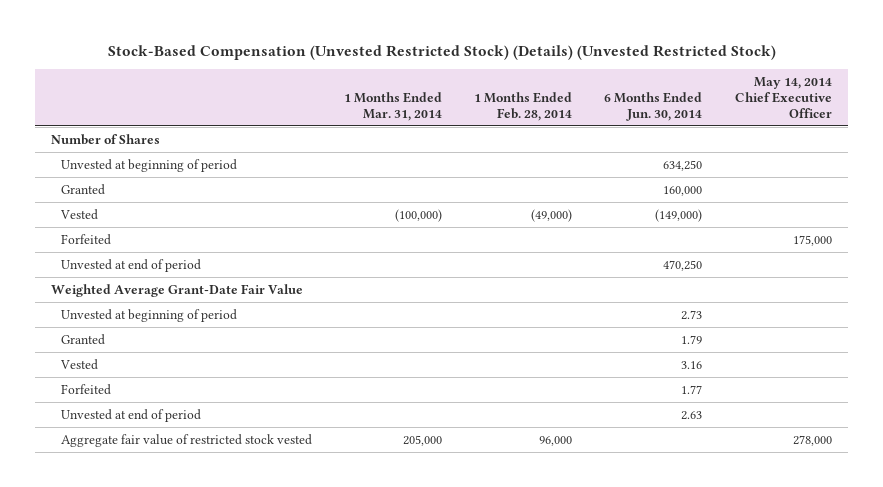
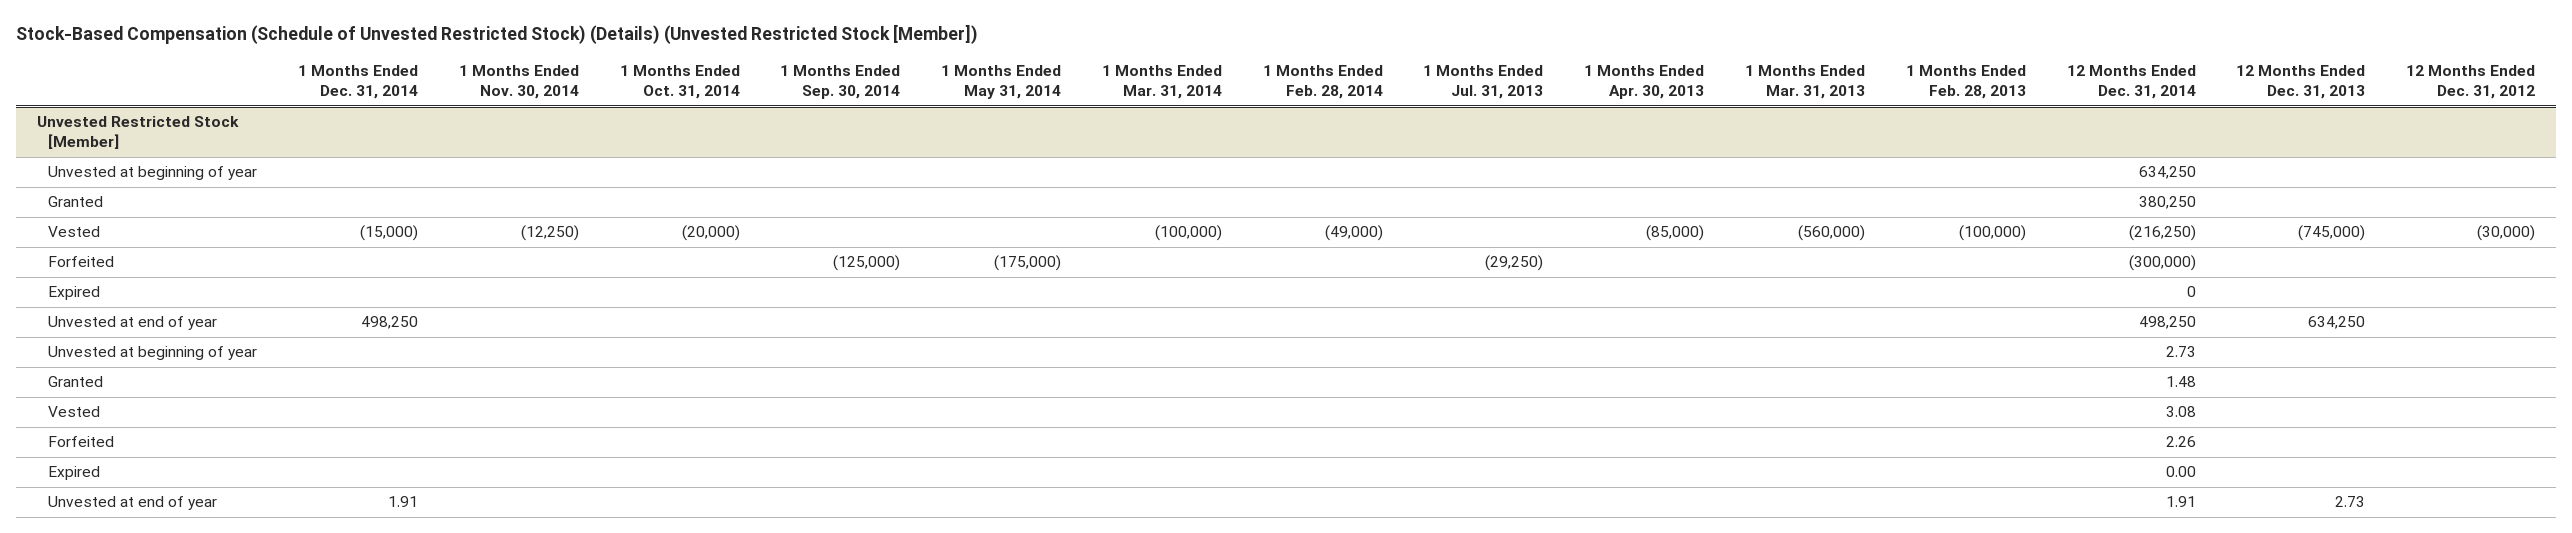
- Stock-Based Compensation (Unvested Restricted Stock) (Details) (Unvested Restricted Stock)
+ Stock-Based Compensation (Schedule of Unvested Restricted Stock) (Details) (Unvested Restricted Stock [Member])
- | 1 Months Ended Mar. 31, 2014 | 1 Months Ended Feb. 28, 2014 | 6 Months Ended Jun. 30, 2014 | May 14, 2014 Chief Executive Officer
+ | 1 Months Ended Dec. 31, 2014 | 1 Months Ended Nov. 30, 2014 | 1 Months Ended Oct. 31, 2014 | 1 Months Ended Sep. 30, 2014 | 1 Months Ended May 31, 2014 | 1 Months Ended Mar. 31, 2014 | 1 Months Ended Feb. 28, 2014 | 1 Months Ended Jul. 31, 2013 | 1 Months Ended Apr. 30, 2013 | 1 Months Ended Mar. 31, 2013 | 1 Months Ended Feb. 28, 2013 | 12 Months Ended Dec. 31, 2014 | 12 Months Ended Dec. 31, 2013 | 12 Months Ended Dec. 31, 2012
- Number of Shares
- Unvested at beginning of period | | | 634,250 |
+ Unvested Restricted Stock [Member]
+ Unvested at beginning of year | | | | | | | | | | | | 634,250 | |
- Unvested at end of period | | | 470,250 |
- Weighted Average Grant-Date Fair Value
- Unvested at beginning of period | | | 2.73 |
+ Expired | | | | | | | | | | | | 0 | |
+ Unvested at end of year | 498,250 | | | | | | | | | | | 498,250 | 634,250 |
+ Unvested at beginning of year | | | | | | | | | | | | 2.73 | |
- Unvested at end of period | | | 2.63 |
- Aggregate fair value of restricted stock vested | 205,000 | 96,000 | | 278,000
+ Expired | | | | | | | | | | | | 0.00 | |
+ Unvested at end of year | 1.91 | | | | | | | | | | | 1.91 | 2.73 |

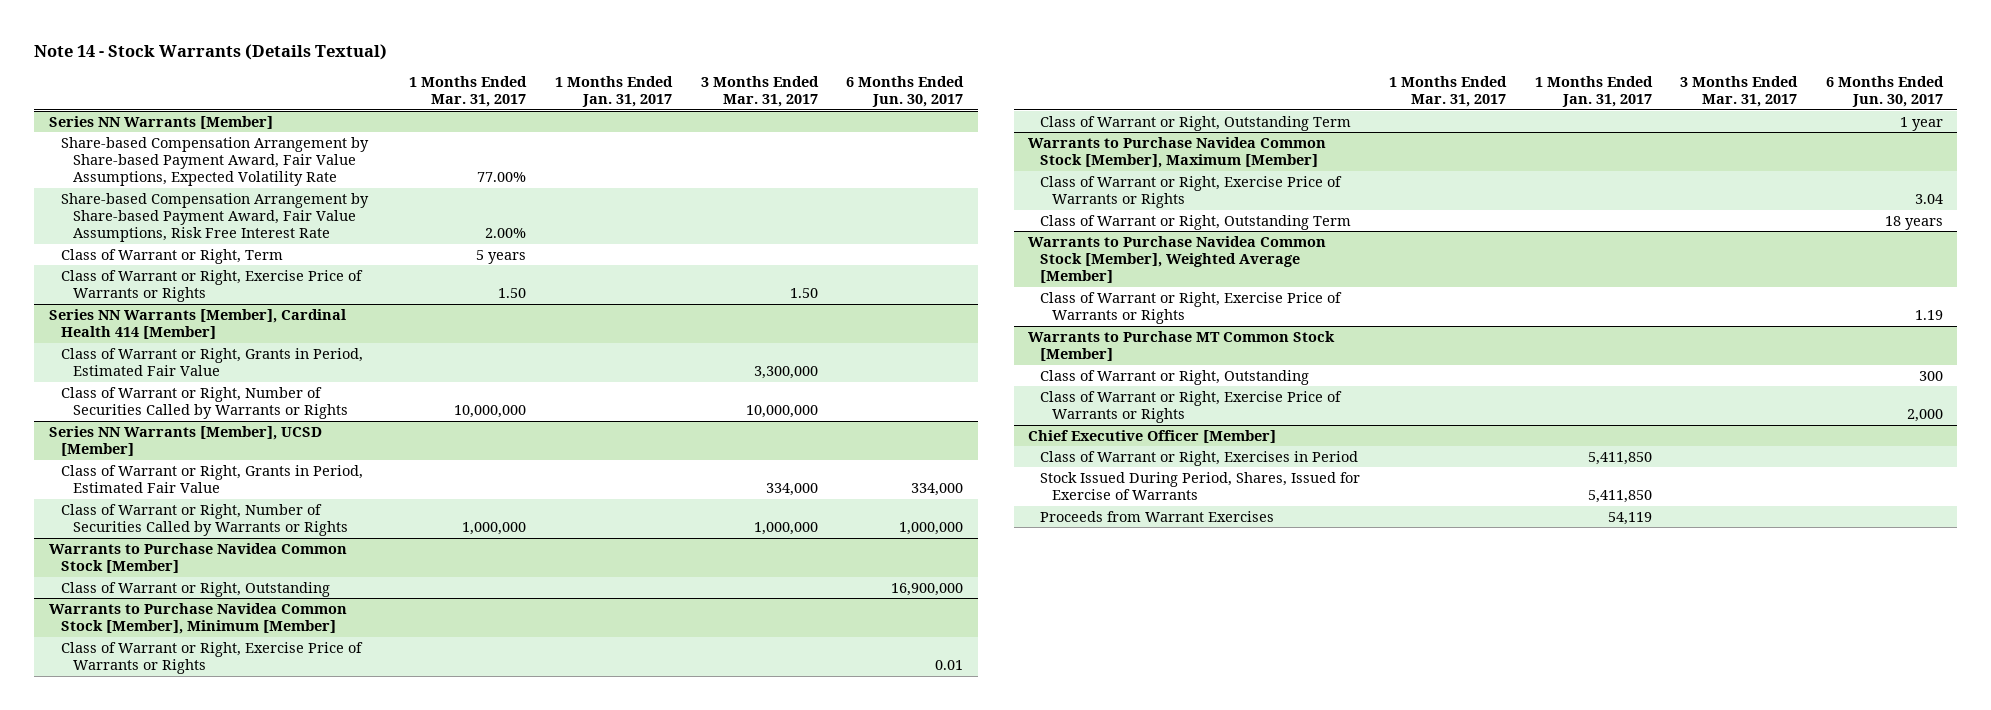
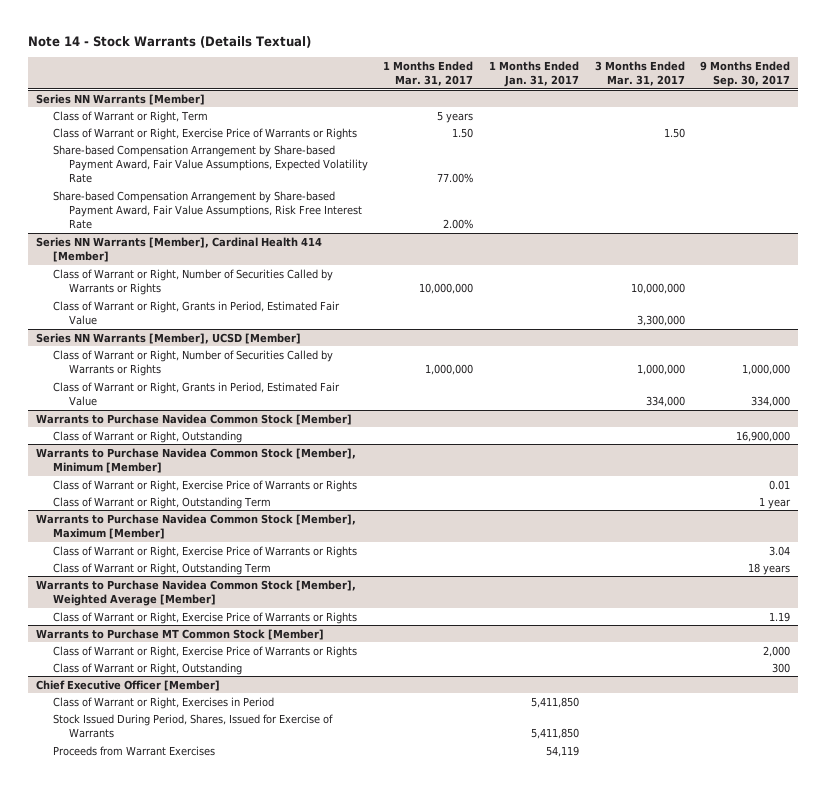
- | 1 Months Ended Mar. 31, 2017 | 1 Months Ended Jan. 31, 2017 | 3 Months Ended Mar. 31, 2017 | 6 Months Ended Jun. 30, 2017
+ | 1 Months Ended Mar. 31, 2017 | 1 Months Ended Jan. 31, 2017 | 3 Months Ended Mar. 31, 2017 | 9 Months Ended Sep. 30, 2017
@ Series NN Warrants [Member]
moved down: Share-based Compensation Arrangement by Share-based Payment Award, Fair Value Assumptions, Expected Volatility Rate | 77.00% | | |
moved down: Share-based Compensation Arrangement by Share-based Payment Award, Fair Value Assumptions, Risk Free Interest Rate | 2.00% | | |
@ Series NN Warrants [Member], Cardinal Health 414 [Member]
moved down: Class of Warrant or Right, Grants in Period, Estimated Fair Value | | | 3,300,000 |
@ Series NN Warrants [Member], UCSD [Member]
moved down: Class of Warrant or Right, Grants in Period, Estimated Fair Value | | | 334,000 | 334,000
@ Warrants to Purchase MT Common Stock [Member]
moved down: Class of Warrant or Right, Outstanding | | | | 300

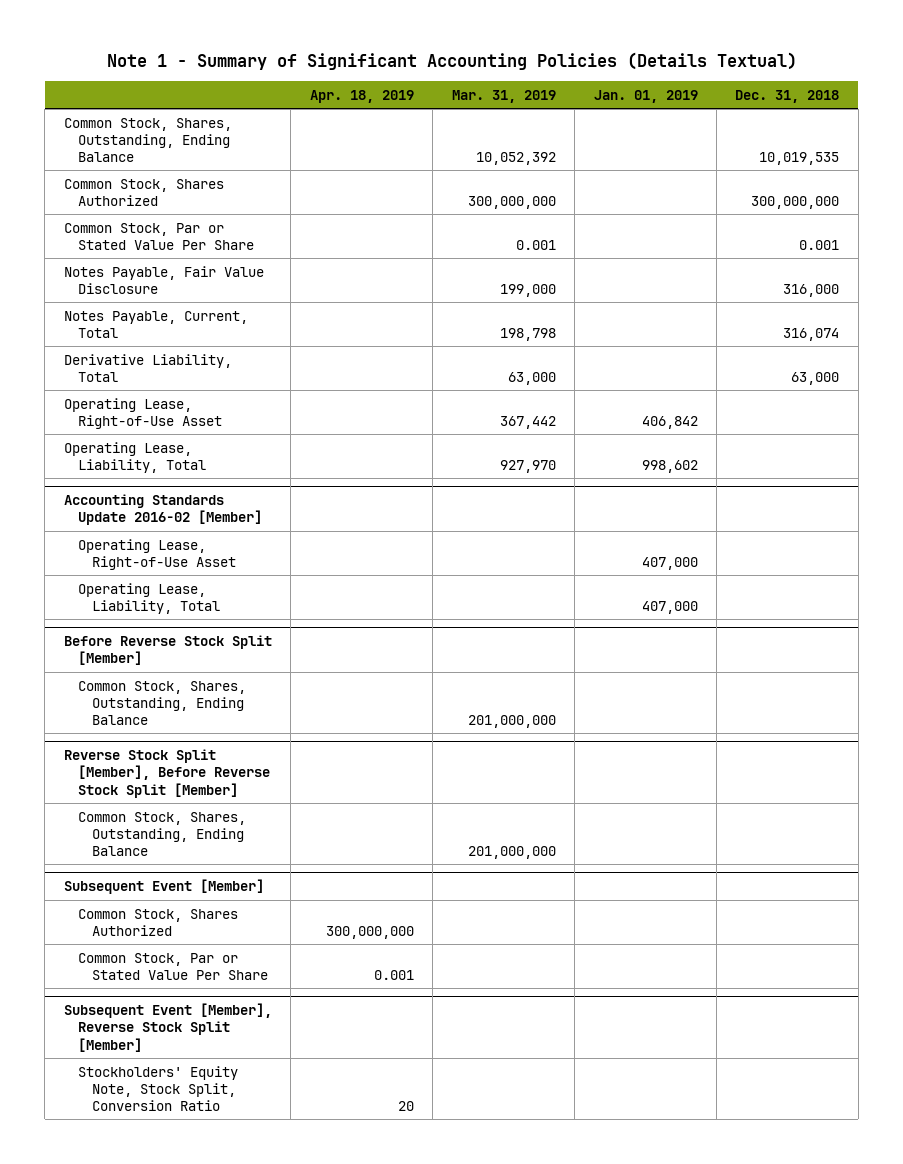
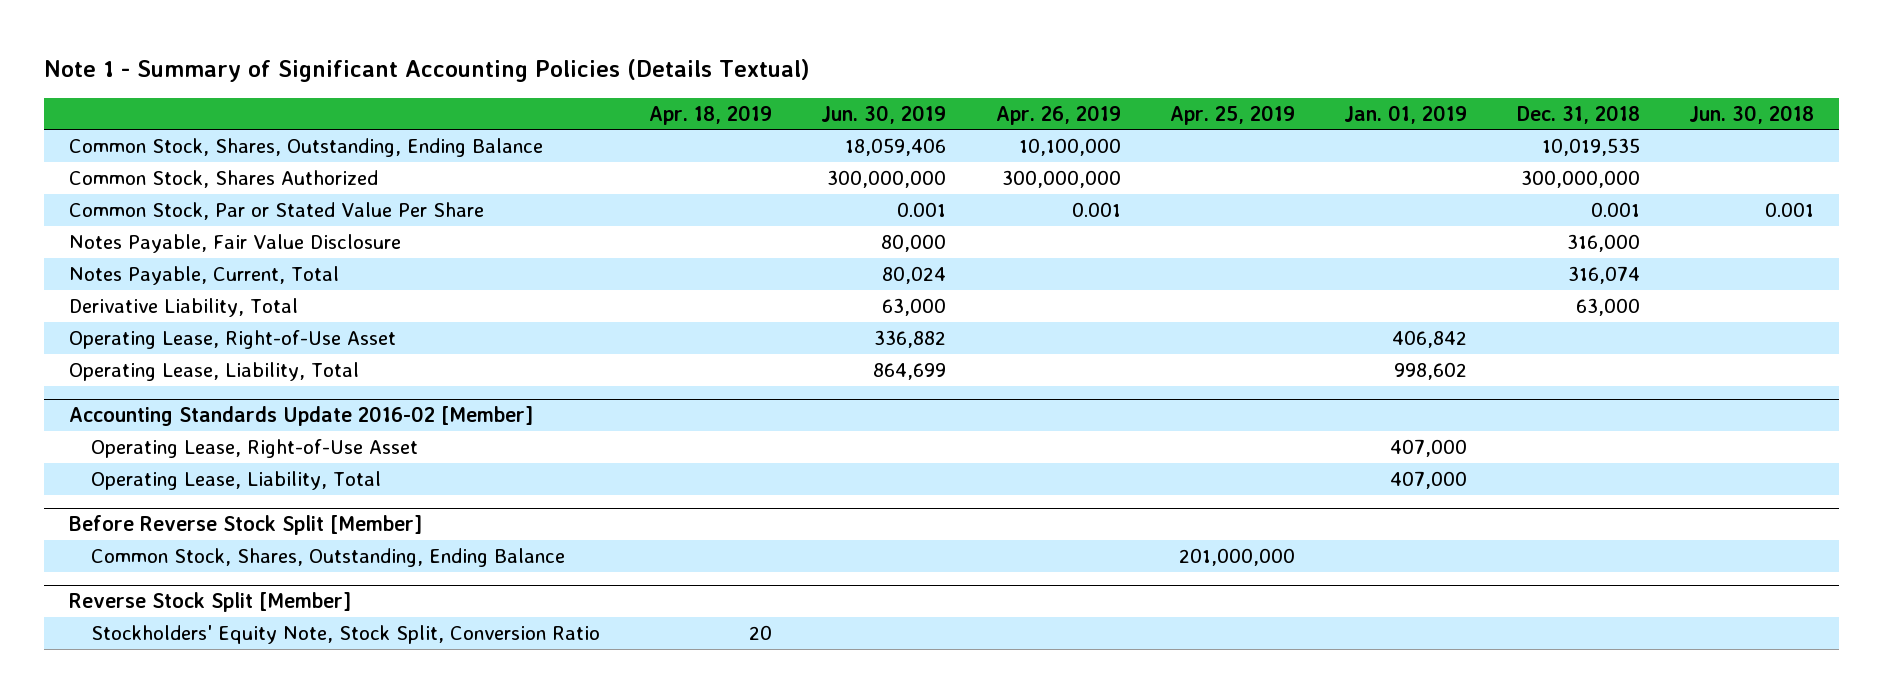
- | Apr. 18, 2019 | Mar. 31, 2019 | Jan. 01, 2019 | Dec. 31, 2018
+ | Apr. 18, 2019 | Jun. 30, 2019 | Apr. 26, 2019 | Apr. 25, 2019 | Jan. 01, 2019 | Dec. 31, 2018 | Jun. 30, 2018
- Reverse Stock Split [Member], Before Reverse Stock Split [Member]
- Common Stock, Shares, Outstanding, Ending Balance | | 201,000,000 | |
- Subsequent Event [Member]
- Common Stock, Shares Authorized | 300,000,000 | | |
- Common Stock, Par or Stated Value Per Share | 0.001 | | |
- Subsequent Event [Member], Reverse Stock Split [Member]
- Stockholders' Equity Note, Stock Split, Conversion Ratio | 20 | | |
+ Reverse Stock Split [Member]
+ Stockholders' Equity Note, Stock Split, Conversion Ratio | 20 | | | | | |

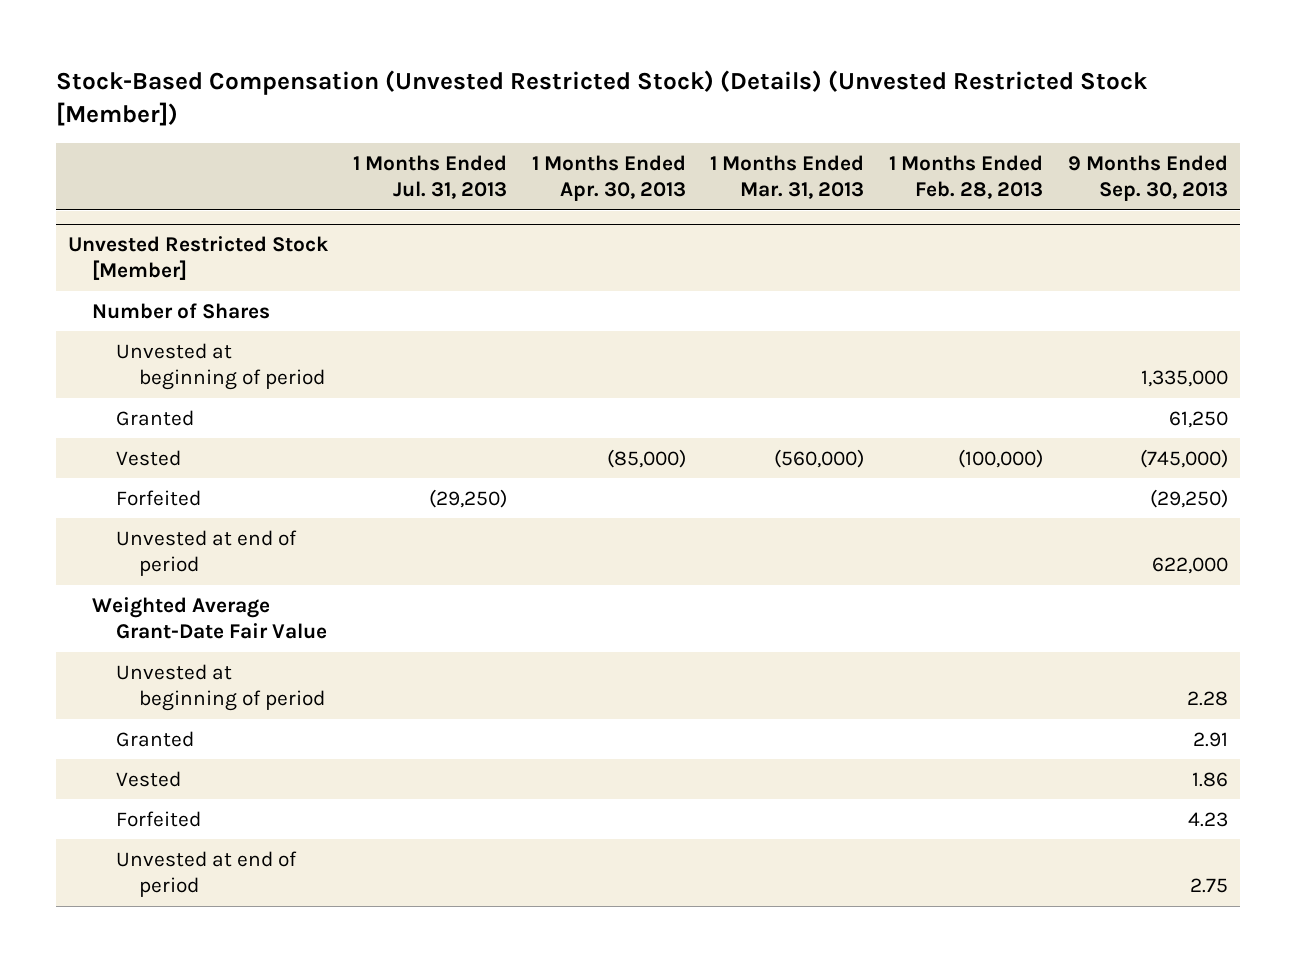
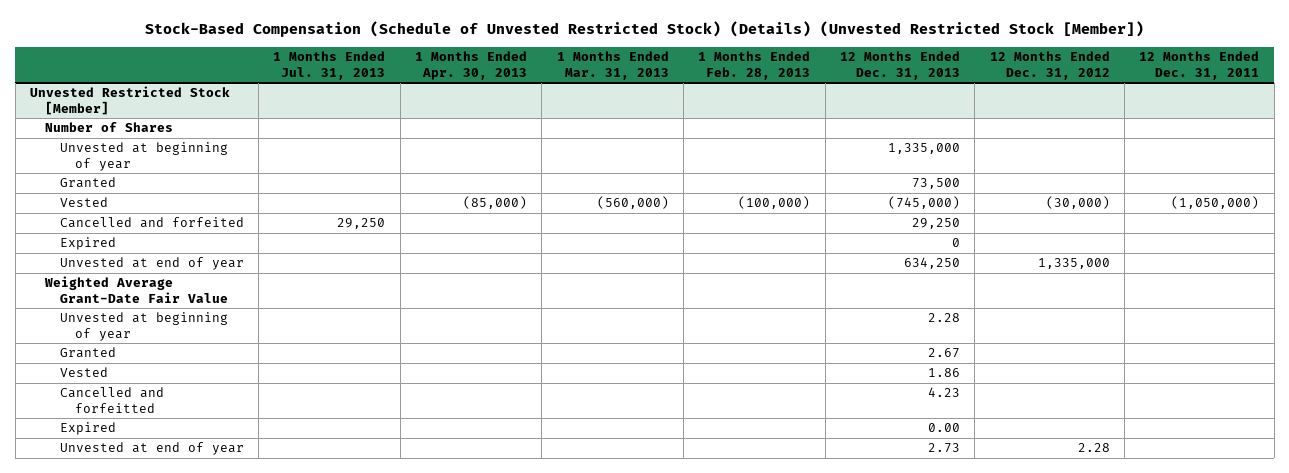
- Stock-Based Compensation (Unvested Restricted Stock) (Details) (Unvested Restricted Stock [Member])
+ Stock-Based Compensation (Schedule of Unvested Restricted Stock) (Details) (Unvested Restricted Stock [Member])
- | 1 Months Ended Jul. 31, 2013 | 1 Months Ended Apr. 30, 2013 | 1 Months Ended Mar. 31, 2013 | 1 Months Ended Feb. 28, 2013 | 9 Months Ended Sep. 30, 2013
+ | 1 Months Ended Jul. 31, 2013 | 1 Months Ended Apr. 30, 2013 | 1 Months Ended Mar. 31, 2013 | 1 Months Ended Feb. 28, 2013 | 12 Months Ended Dec. 31, 2013 | 12 Months Ended Dec. 31, 2012 | 12 Months Ended Dec. 31, 2011
@ Unvested Restricted Stock [Member]
- Unvested at beginning of period | | | | | 1,335,000
+ Unvested at beginning of year | | | | | 1,335,000 | |
- Forfeited | (29,250) | | | | (29,250)
- Unvested at end of period | | | | | 622,000
+ Cancelled and forfeited | 29,250 | | | | 29,250 | |
+ Expired | | | | | 0 | |
+ Unvested at end of year | | | | | 634,250 | 1,335,000 |
- Unvested at beginning of period | | | | | 2.28
+ Unvested at beginning of year | | | | | 2.28 | |
- Forfeited | | | | | 4.23
- Unvested at end of period | | | | | 2.75
+ Cancelled and forfeitted | | | | | 4.23 | |
+ Expired | | | | | 0.00 | |
+ Unvested at end of year | | | | | 2.73 | 2.28 |

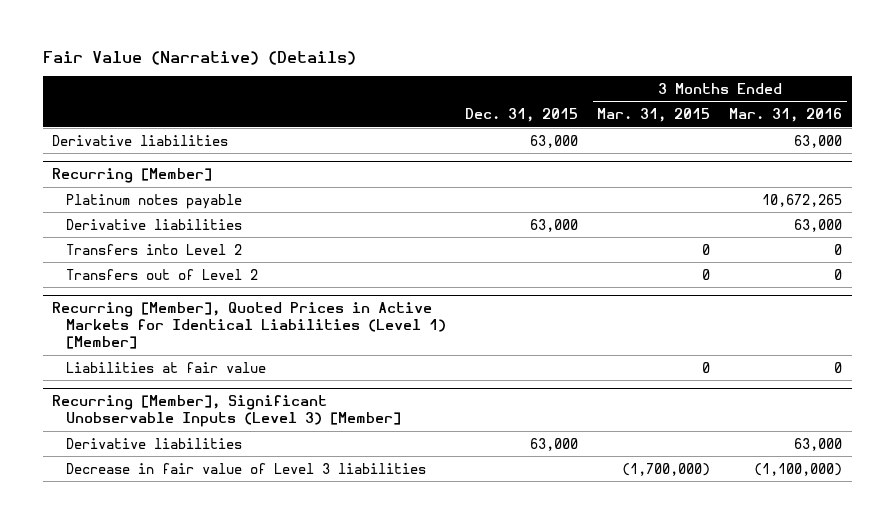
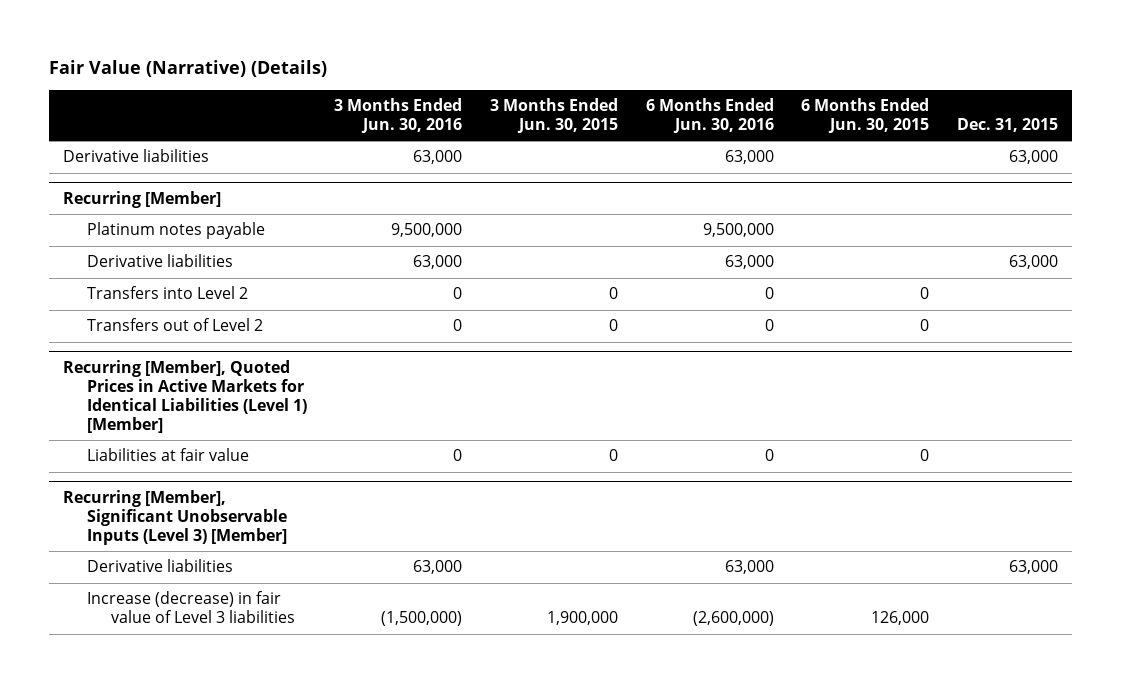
- | Dec. 31, 2015 | 3 Months Ended Mar. 31, 2015 | 3 Months Ended Mar. 31, 2016
+ | 3 Months Ended Jun. 30, 2016 | 3 Months Ended Jun. 30, 2015 | 6 Months Ended Jun. 30, 2016 | 6 Months Ended Jun. 30, 2015 | Dec. 31, 2015
@ Recurring [Member], Significant Unobservable Inputs (Level 3) [Member]
- Decrease in fair value of Level 3 liabilities | | (1,700,000) | (1,100,000)
+ Increase (decrease) in fair value of Level 3 liabilities | (1,500,000) | 1,900,000 | (2,600,000) | 126,000 |

